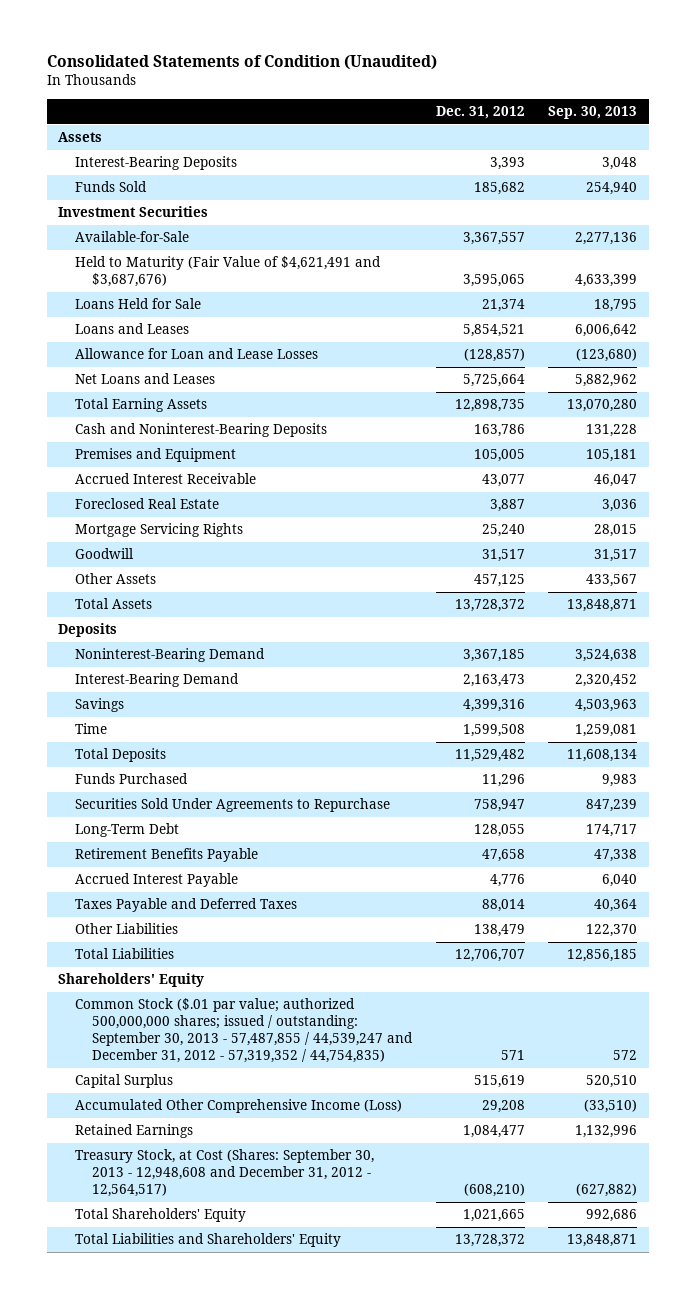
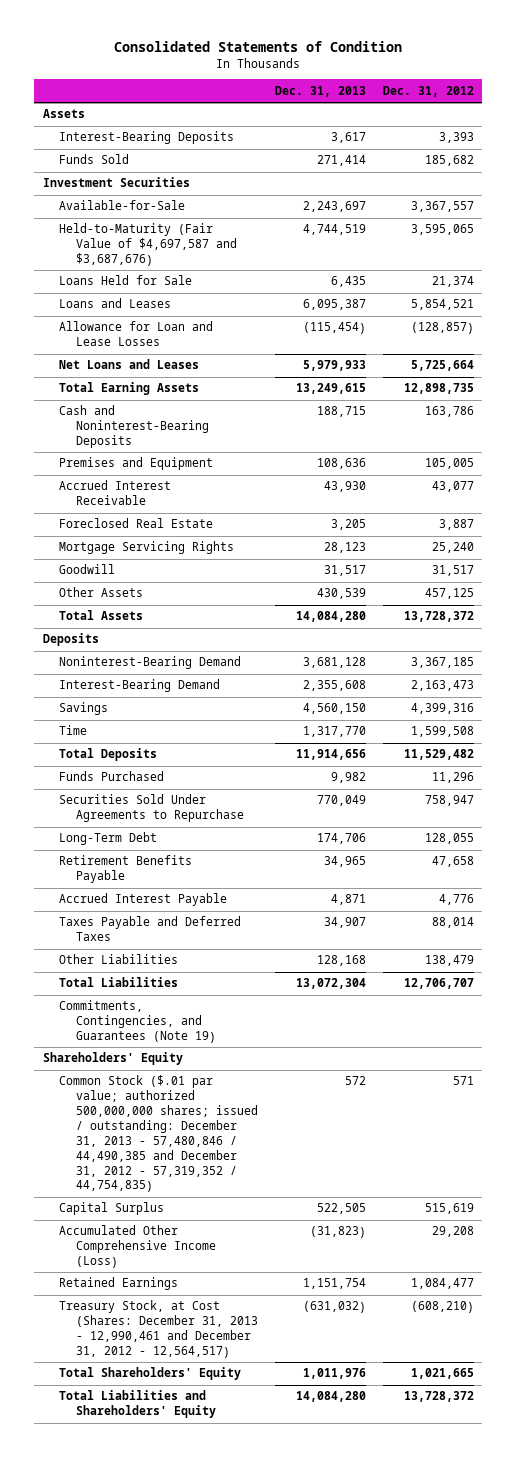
- Consolidated Statements of Condition (Unaudited)
+ Consolidated Statements of Condition
- | Dec. 31, 2012 | Sep. 30, 2013
+ | Dec. 31, 2013 | Dec. 31, 2012
- Held to Maturity (Fair Value of $4,621,491 and $3,687,676) | 3,595,065 | 4,633,399
+ Held-to-Maturity (Fair Value of $4,697,587 and $3,687,676) | 4,744,519 | 3,595,065
+ Commitments, Contingencies, and Guarantees (Note 19)
- Common Stock ($.01 par value; authorized 500,000,000 shares; issued / outstanding: September 30, 2013 - 57,487,855 / 44,539,247 and December 31, 2012 - 57,319,352 / 44,754,835) | 571 | 572
+ Common Stock ($.01 par value; authorized 500,000,000 shares; issued / outstanding: December 31, 2013 - 57,480,846 / 44,490,385 and December 31, 2012 - 57,319,352 / 44,754,835) | 572 | 571
- Treasury Stock, at Cost (Shares: September 30, 2013 - 12,948,608 and December 31, 2012 - 12,564,517) | (608,210) | (627,882)
+ Treasury Stock, at Cost (Shares: December 31, 2013 - 12,990,461 and December 31, 2012 - 12,564,517) | (631,032) | (608,210)

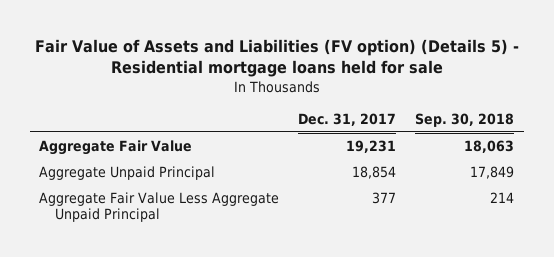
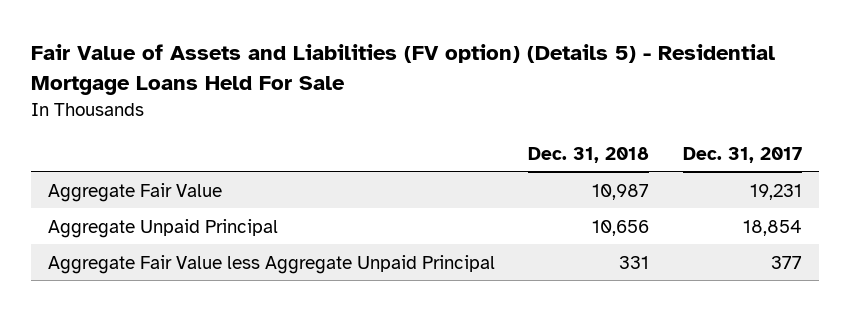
- Fair Value of Assets and Liabilities (FV option) (Details 5) - Residential mortgage loans held for sale
+ Fair Value of Assets and Liabilities (FV option) (Details 5) - Residential Mortgage Loans Held For Sale
- | Dec. 31, 2017 | Sep. 30, 2018
+ | Dec. 31, 2018 | Dec. 31, 2017
- Aggregate Fair Value Less Aggregate Unpaid Principal | 377 | 214
+ Aggregate Fair Value less Aggregate Unpaid Principal | 331 | 377

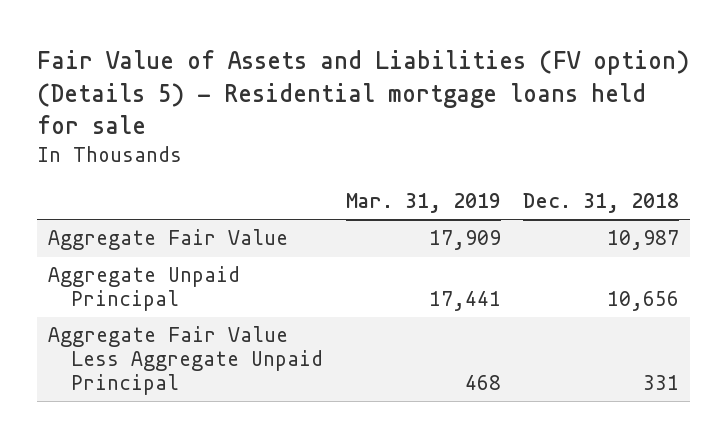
- Fair Value of Assets and Liabilities (FV option) (Details 5) - Residential Mortgage Loans Held For Sale
+ Fair Value of Assets and Liabilities (FV option) (Details 5) - Residential mortgage loans held for sale
- | Dec. 31, 2018 | Dec. 31, 2017
+ | Mar. 31, 2019 | Dec. 31, 2018
- Aggregate Fair Value less Aggregate Unpaid Principal | 331 | 377
+ Aggregate Fair Value Less Aggregate Unpaid Principal | 468 | 331

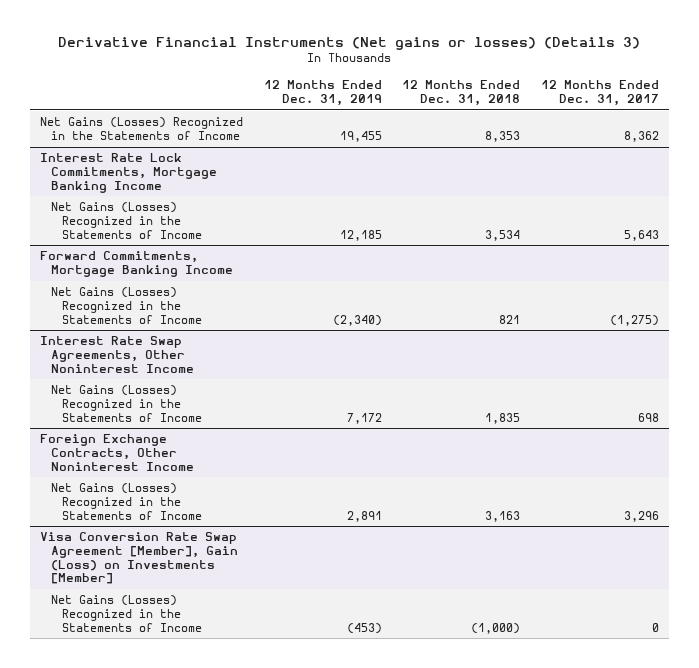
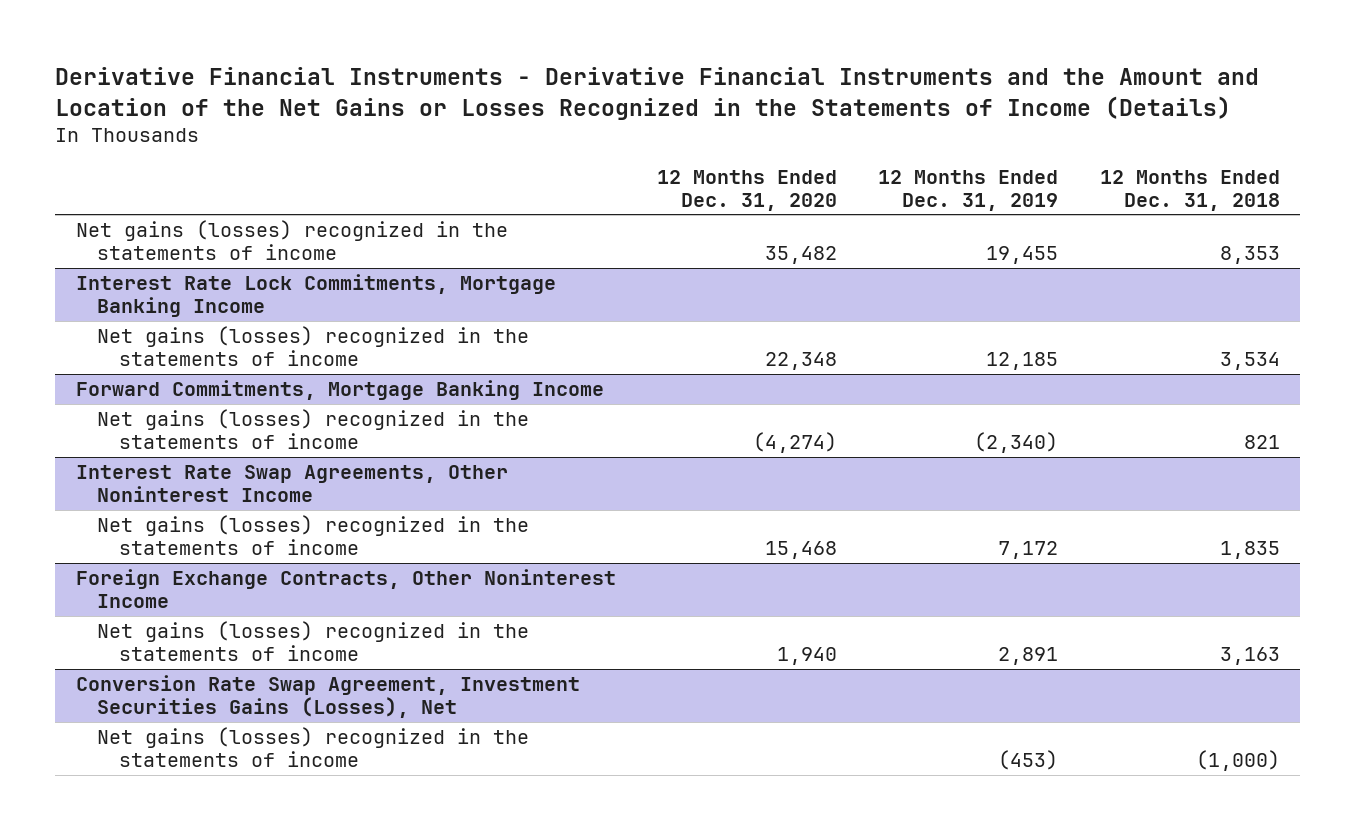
- Derivative Financial Instruments (Net gains or losses) (Details 3)
+ Derivative Financial Instruments - Derivative Financial Instruments and the Amount and Location of the Net Gains or Losses Recognized in the Statements of Income (Details)
- | 12 Months Ended Dec. 31, 2019 | 12 Months Ended Dec. 31, 2018 | 12 Months Ended Dec. 31, 2017
+ | 12 Months Ended Dec. 31, 2020 | 12 Months Ended Dec. 31, 2019 | 12 Months Ended Dec. 31, 2018
- Net Gains (Losses) Recognized in the Statements of Income | 19,455 | 8,353 | 8,362
+ Net gains (losses) recognized in the statements of income | 35,482 | 19,455 | 8,353
@ Interest Rate Lock Commitments, Mortgage Banking Income
- Net Gains (Losses) Recognized in the Statements of Income | 12,185 | 3,534 | 5,643
+ Net gains (losses) recognized in the statements of income | 22,348 | 12,185 | 3,534
@ Forward Commitments, Mortgage Banking Income
- Net Gains (Losses) Recognized in the Statements of Income | (2,340) | 821 | (1,275)
+ Net gains (losses) recognized in the statements of income | (4,274) | (2,340) | 821
@ Interest Rate Swap Agreements, Other Noninterest Income
- Net Gains (Losses) Recognized in the Statements of Income | 7,172 | 1,835 | 698
+ Net gains (losses) recognized in the statements of income | 15,468 | 7,172 | 1,835
@ Foreign Exchange Contracts, Other Noninterest Income
- Net Gains (Losses) Recognized in the Statements of Income | 2,891 | 3,163 | 3,296
- Visa Conversion Rate Swap Agreement [Member], Gain (Loss) on Investments [Member]
- Net Gains (Losses) Recognized in the Statements of Income | (453) | (1,000) | 0
@ Foreign Exchange Contracts, Other Noninterest Income
+ Net gains (losses) recognized in the statements of income | 1,940 | 2,891 | 3,163
+ Conversion Rate Swap Agreement, Investment Securities Gains (Losses), Net
+ Net gains (losses) recognized in the statements of income | | (453) | (1,000)

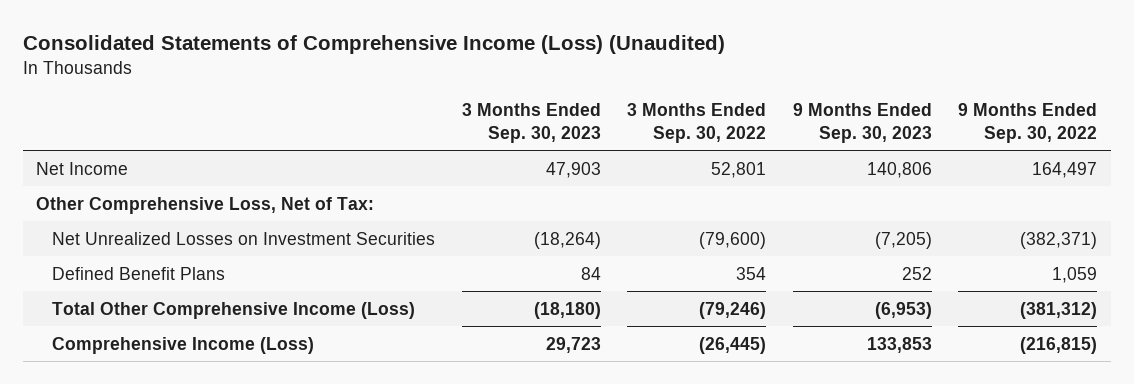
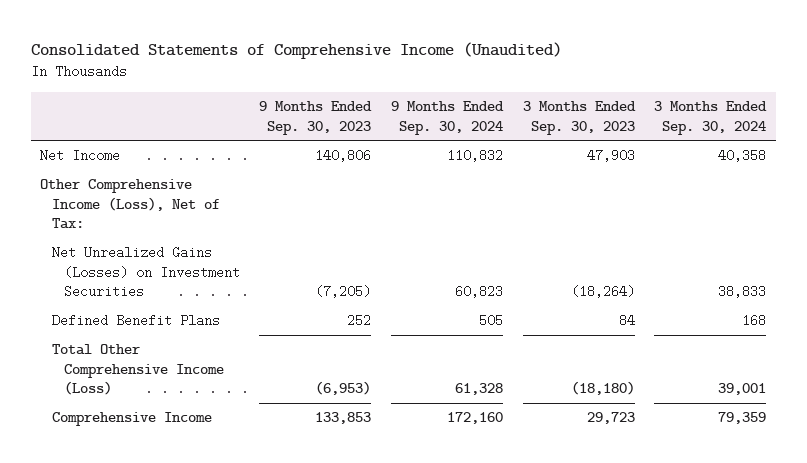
- Consolidated Statements of Comprehensive Income (Loss) (Unaudited)
+ Consolidated Statements of Comprehensive Income (Unaudited)
- | 3 Months Ended Sep. 30, 2023 | 3 Months Ended Sep. 30, 2022 | 9 Months Ended Sep. 30, 2023 | 9 Months Ended Sep. 30, 2022
+ | 9 Months Ended Sep. 30, 2023 | 9 Months Ended Sep. 30, 2024 | 3 Months Ended Sep. 30, 2023 | 3 Months Ended Sep. 30, 2024
- Other Comprehensive Loss, Net of Tax:
- Net Unrealized Losses on Investment Securities | (18,264) | (79,600) | (7,205) | (382,371)
+ Other Comprehensive Income (Loss), Net of Tax:
+ Net Unrealized Gains (Losses) on Investment Securities | (7,205) | 60,823 | (18,264) | 38,833
- Comprehensive Income (Loss) | 29,723 | (26,445) | 133,853 | (216,815)
+ Comprehensive Income | 133,853 | 172,160 | 29,723 | 79,359

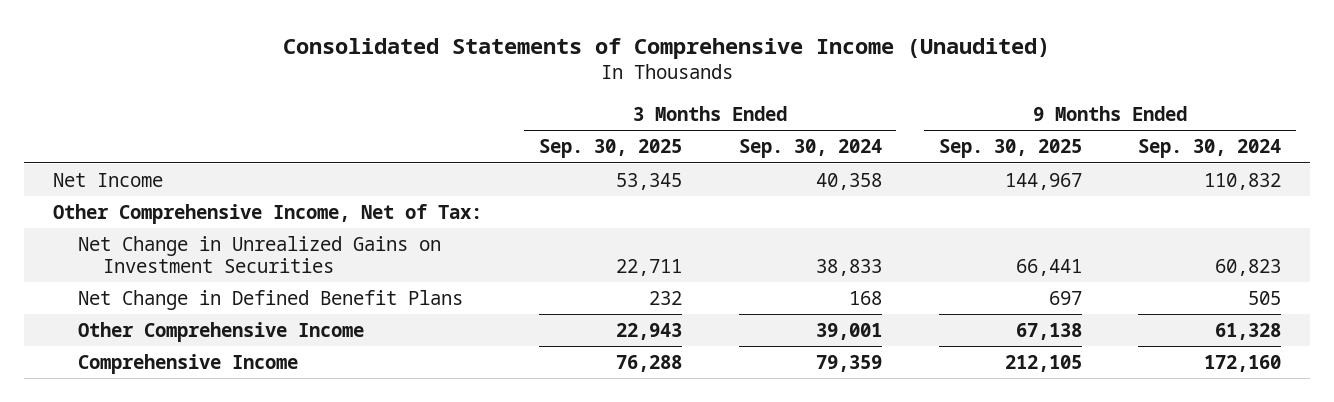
- | 9 Months Ended Sep. 30, 2023 | 9 Months Ended Sep. 30, 2024 | 3 Months Ended Sep. 30, 2023 | 3 Months Ended Sep. 30, 2024
+ | 3 Months Ended Sep. 30, 2025 | 3 Months Ended Sep. 30, 2024 | 9 Months Ended Sep. 30, 2025 | 9 Months Ended Sep. 30, 2024
- Other Comprehensive Income (Loss), Net of Tax:
- Net Unrealized Gains (Losses) on Investment Securities | (7,205) | 60,823 | (18,264) | 38,833
- Defined Benefit Plans | 252 | 505 | 84 | 168
- Total Other Comprehensive Income (Loss) | (6,953) | 61,328 | (18,180) | 39,001
+ Other Comprehensive Income, Net of Tax:
+ Net Change in Unrealized Gains on Investment Securities | 22,711 | 38,833 | 66,441 | 60,823
+ Net Change in Defined Benefit Plans | 232 | 168 | 697 | 505
+ Other Comprehensive Income | 22,943 | 39,001 | 67,138 | 61,328

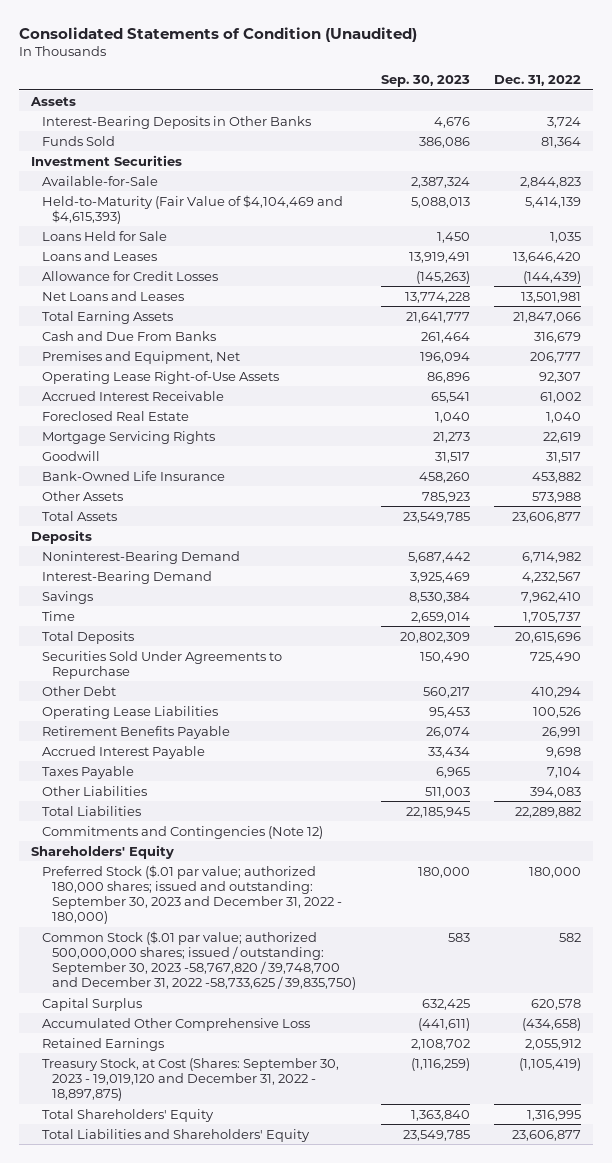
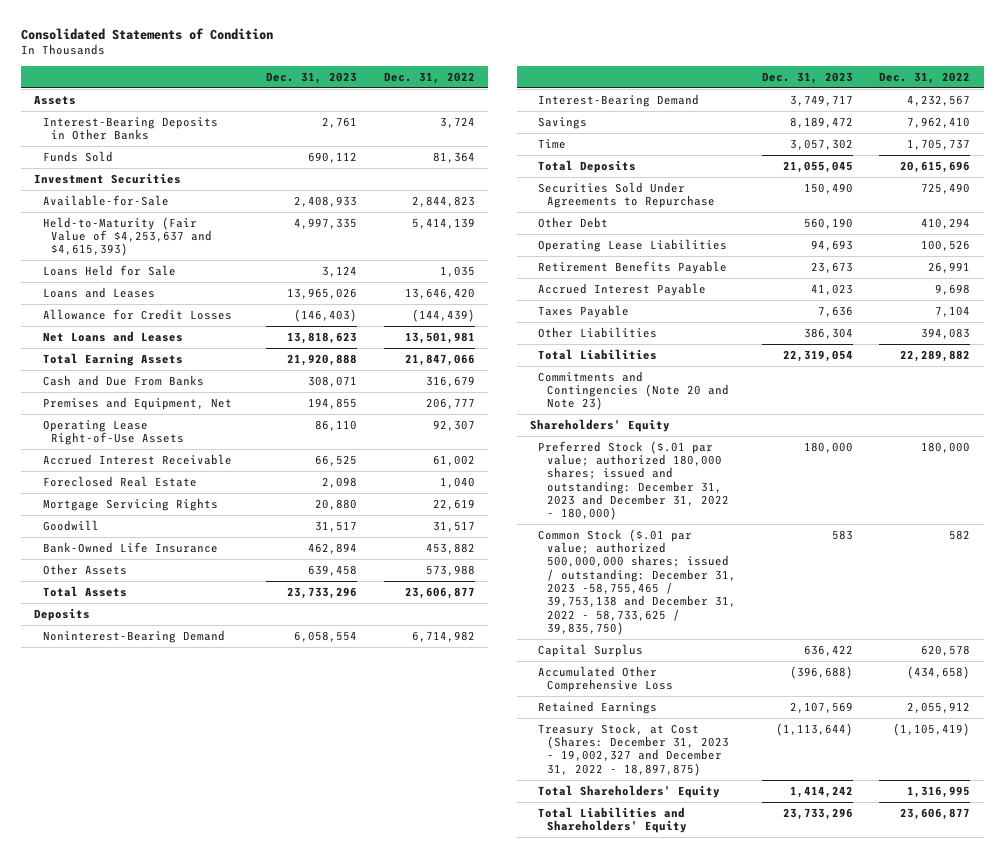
- Consolidated Statements of Condition (Unaudited)
+ Consolidated Statements of Condition
- | Sep. 30, 2023 | Dec. 31, 2022
+ | Dec. 31, 2023 | Dec. 31, 2022
- Held-to-Maturity (Fair Value of $4,104,469 and $4,615,393) | 5,088,013 | 5,414,139
+ Held-to-Maturity (Fair Value of $4,253,637 and $4,615,393) | 4,997,335 | 5,414,139
- Commitments and Contingencies (Note 12)
+ Commitments and Contingencies (Note 20 and Note 23)
- Preferred Stock ($.01 par value; authorized 180,000 shares; issued and outstanding: September 30, 2023 and December 31, 2022 - 180,000) | 180,000 | 180,000
- Common Stock ($.01 par value; authorized 500,000,000 shares; issued / outstanding: September 30, 2023 -58,767,820 / 39,748,700 and December 31, 2022 -58,733,625 / 39,835,750) | 583 | 582
+ Preferred Stock ($.01 par value; authorized 180,000 shares; issued and outstanding: December 31, 2023 and December 31, 2022 - 180,000) | 180,000 | 180,000
+ Common Stock ($.01 par value; authorized 500,000,000 shares; issued / outstanding: December 31, 2023 -58,755,465 / 39,753,138 and December 31, 2022 - 58,733,625 / 39,835,750) | 583 | 582
- Treasury Stock, at Cost (Shares: September 30, 2023 - 19,019,120 and December 31, 2022 - 18,897,875) | (1,116,259) | (1,105,419)
+ Treasury Stock, at Cost (Shares: December 31, 2023 - 19,002,327 and December 31, 2022 - 18,897,875) | (1,113,644) | (1,105,419)

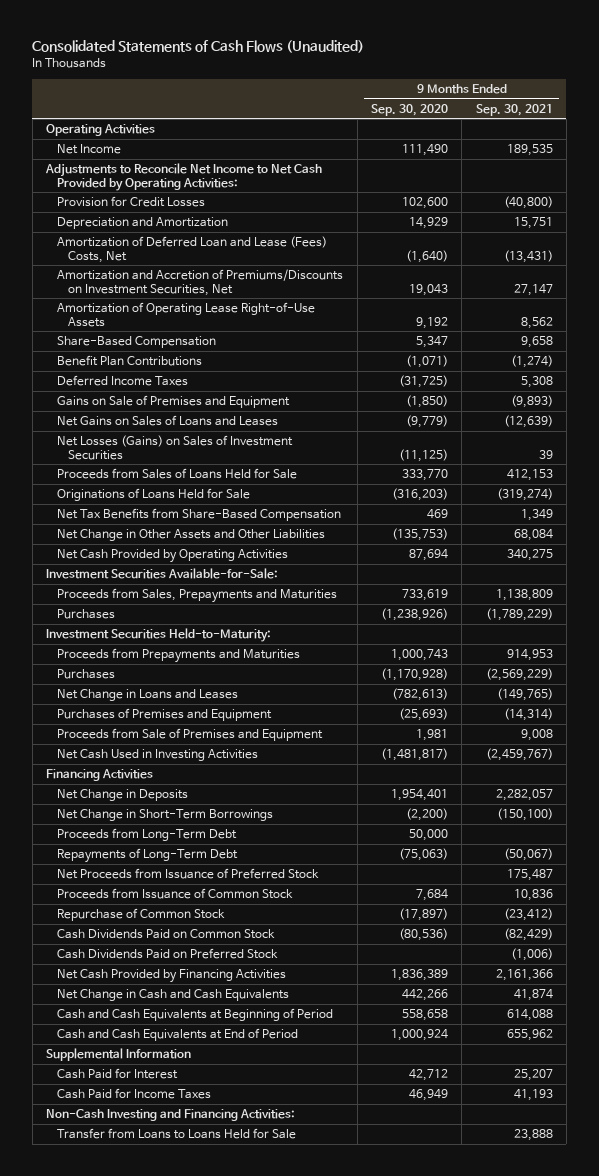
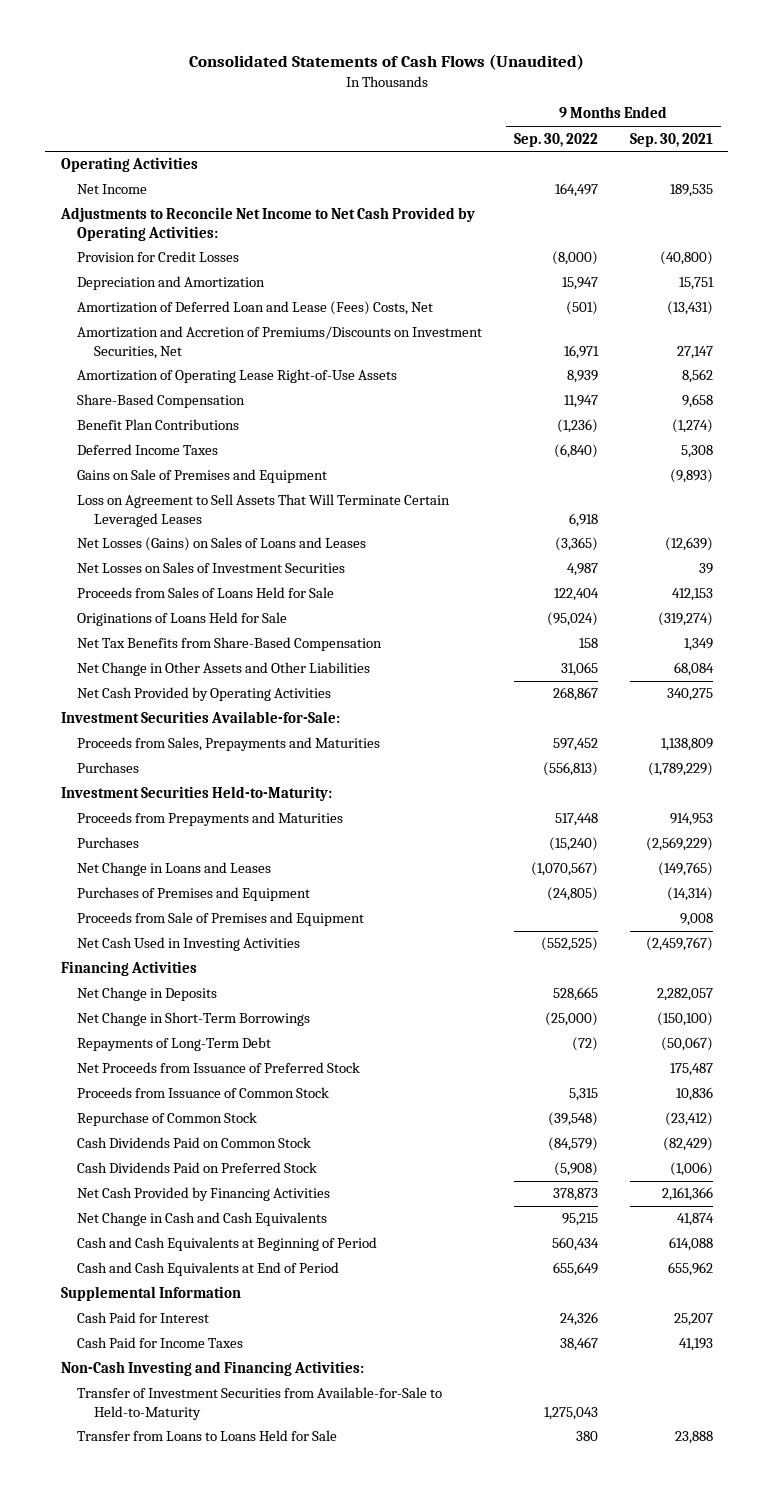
- | 9 Months Ended Sep. 30, 2020 | 9 Months Ended Sep. 30, 2021
+ | 9 Months Ended Sep. 30, 2022 | 9 Months Ended Sep. 30, 2021
- Net Gains on Sales of Loans and Leases | (9,779) | (12,639)
- Net Losses (Gains) on Sales of Investment Securities | (11,125) | 39
+ Loss on Agreement to Sell Assets That Will Terminate Certain Leveraged Leases | 6,918 |
+ Net Losses (Gains) on Sales of Loans and Leases | (3,365) | (12,639)
+ Net Losses on Sales of Investment Securities | 4,987 | 39
- Proceeds from Long-Term Debt | 50,000 |
+ Transfer of Investment Securities from Available-for-Sale to Held-to-Maturity | 1,275,043 |

